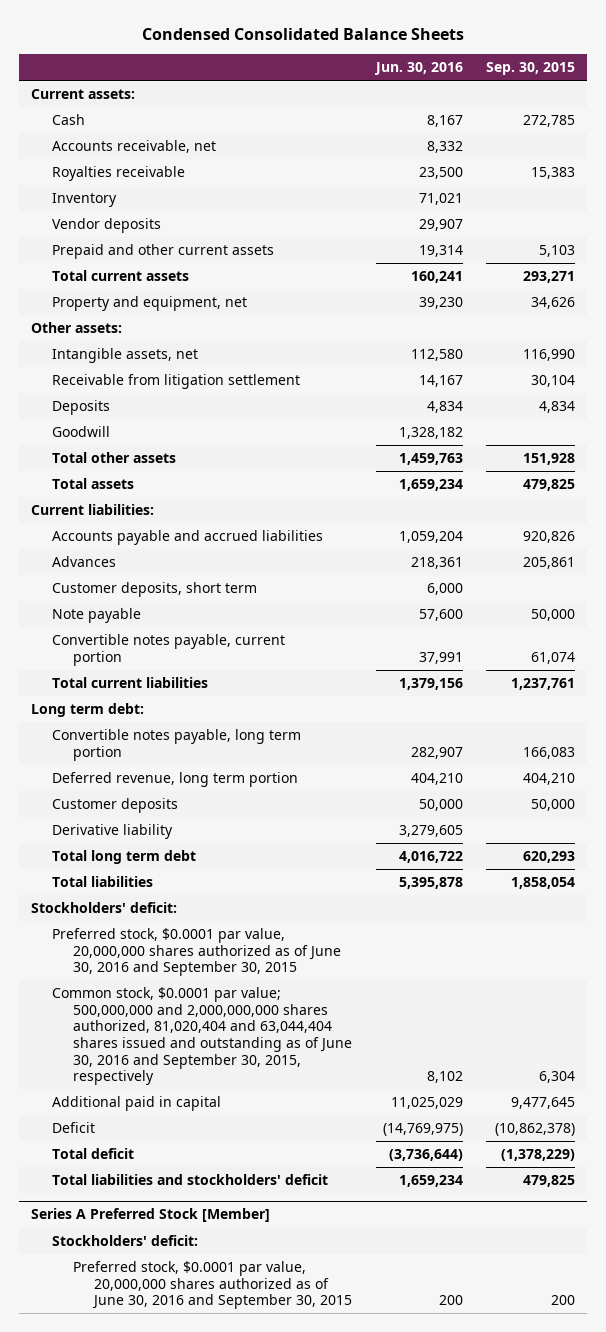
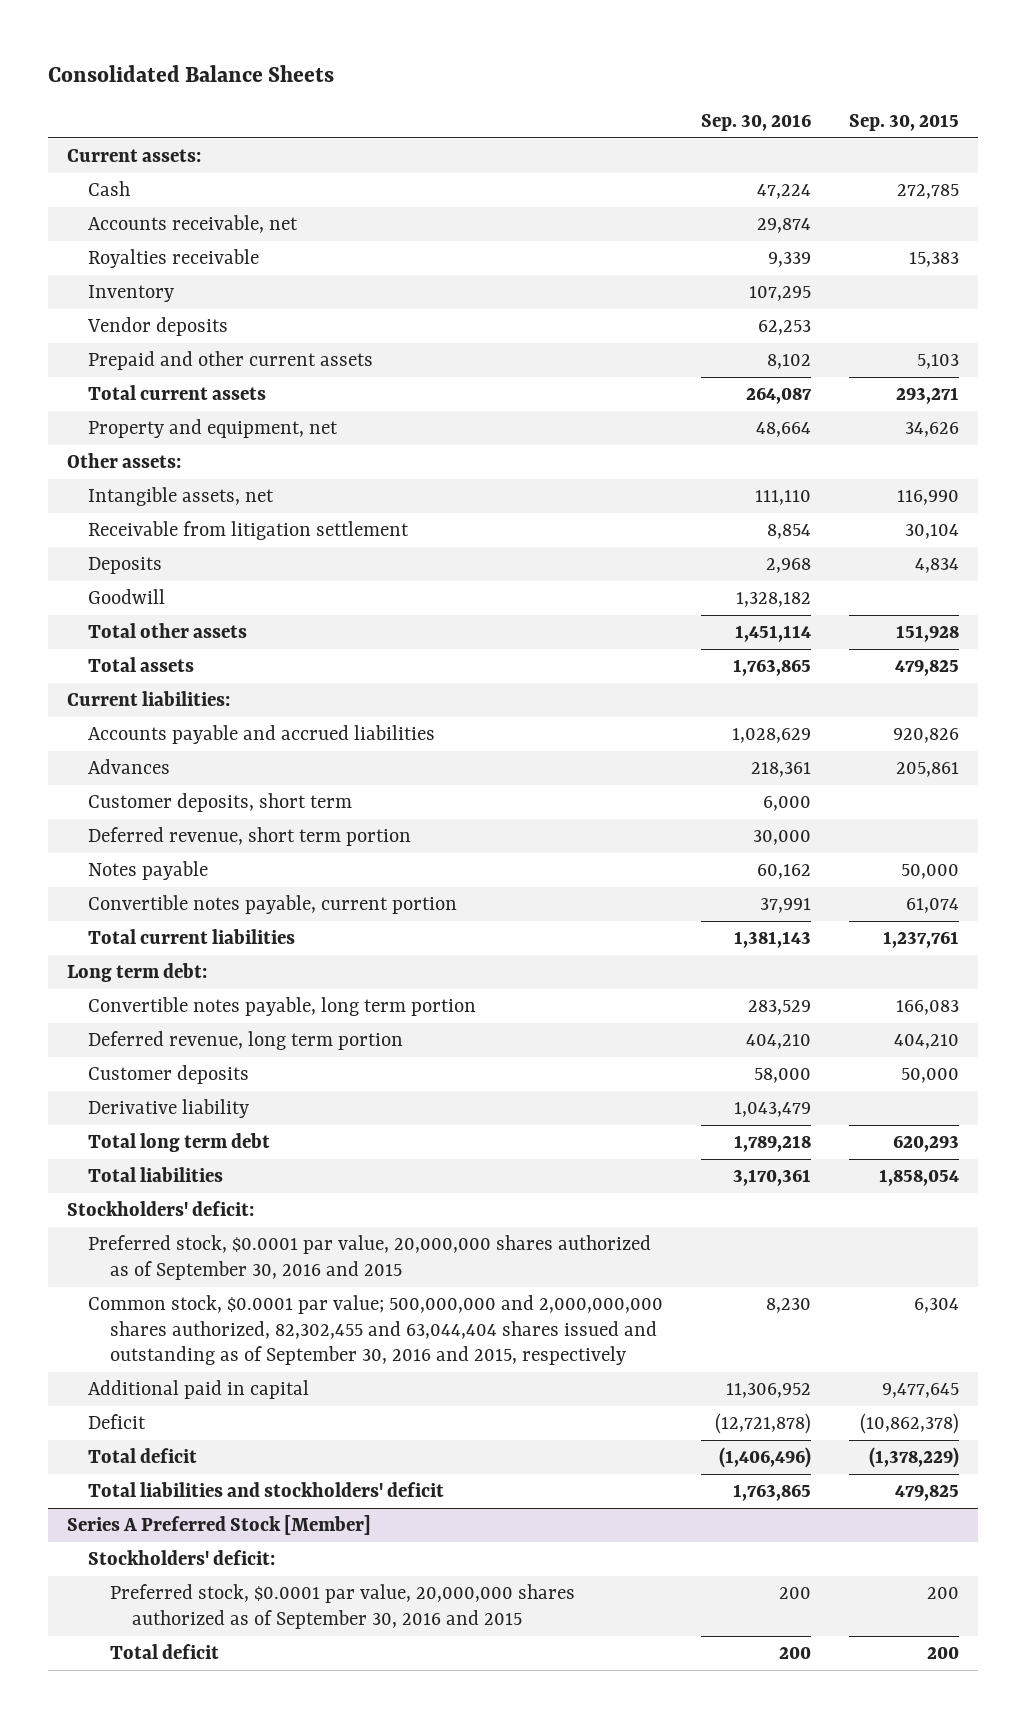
- Condensed Consolidated Balance Sheets
+ Consolidated Balance Sheets
- | Jun. 30, 2016 | Sep. 30, 2015
+ | Sep. 30, 2016 | Sep. 30, 2015
- Note payable | 57,600 | 50,000
+ Deferred revenue, short term portion | 30,000 |
+ Notes payable | 60,162 | 50,000
- Preferred stock, $0.0001 par value, 20,000,000 shares authorized as of June 30, 2016 and September 30, 2015
- Common stock, $0.0001 par value; 500,000,000 and 2,000,000,000 shares authorized, 81,020,404 and 63,044,404 shares issued and outstanding as of June 30, 2016 and September 30, 2015, respectively | 8,102 | 6,304
+ Preferred stock, $0.0001 par value, 20,000,000 shares authorized as of September 30, 2016 and 2015
+ Common stock, $0.0001 par value; 500,000,000 and 2,000,000,000 shares authorized, 82,302,455 and 63,044,404 shares issued and outstanding as of September 30, 2016 and 2015, respectively | 8,230 | 6,304
@ Series A Preferred Stock [Member]
- Preferred stock, $0.0001 par value, 20,000,000 shares authorized as of June 30, 2016 and September 30, 2015 | 200 | 200
+ Preferred stock, $0.0001 par value, 20,000,000 shares authorized as of September 30, 2016 and 2015 | 200 | 200
+ Total deficit | 200 | 200

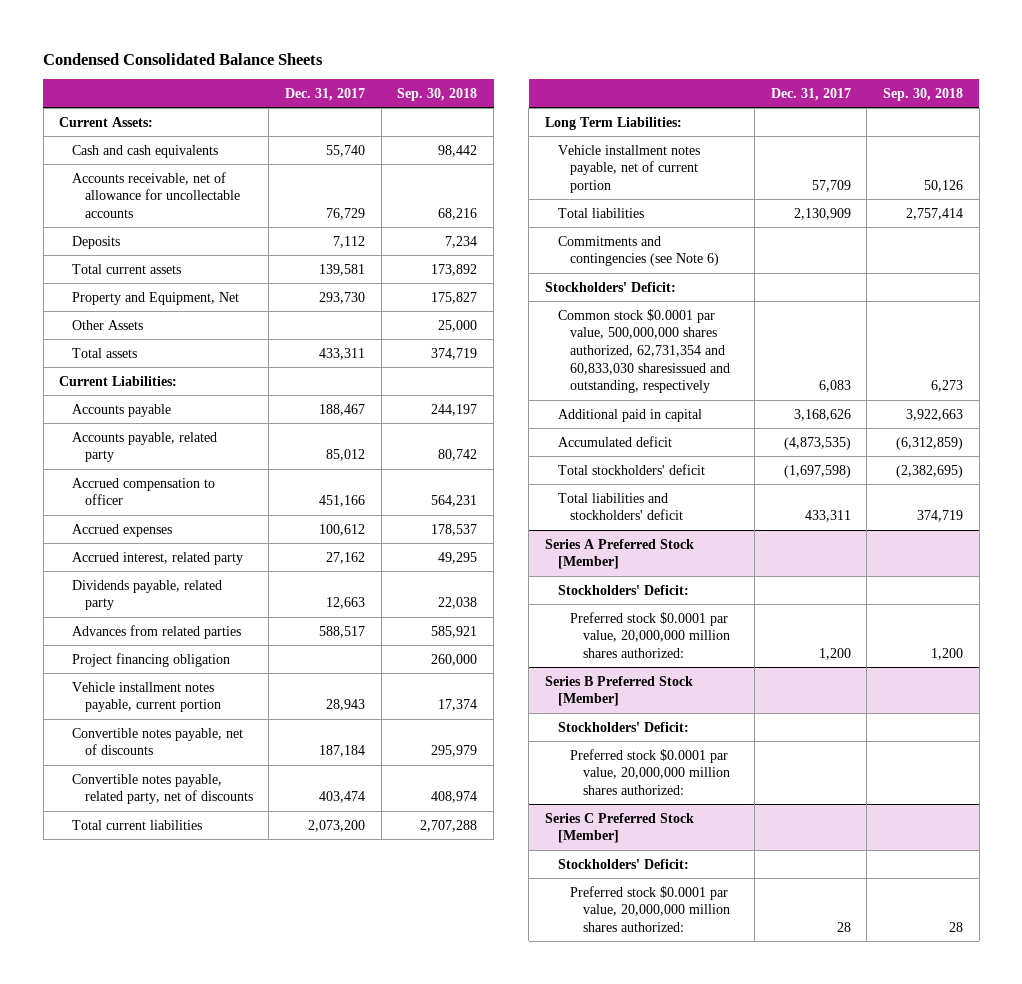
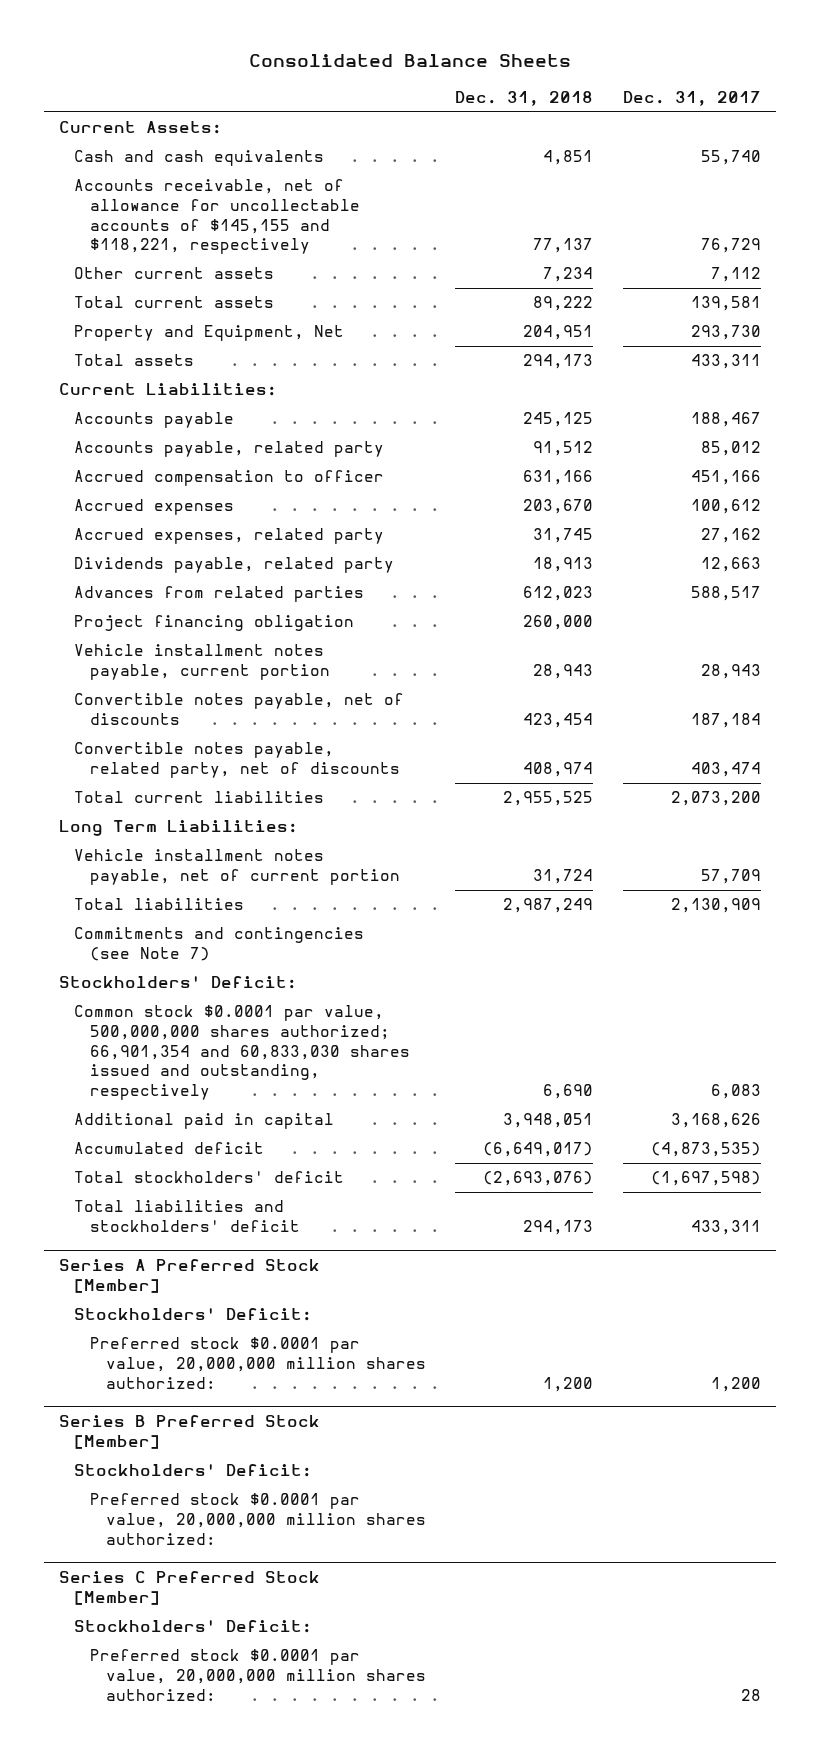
- Condensed Consolidated Balance Sheets
+ Consolidated Balance Sheets
- | Dec. 31, 2017 | Sep. 30, 2018
+ | Dec. 31, 2018 | Dec. 31, 2017
- Accounts receivable, net of allowance for uncollectable accounts | 76,729 | 68,216
- Deposits | 7,112 | 7,234
+ Accounts receivable, net of allowance for uncollectable accounts of $145,155 and $118,221, respectively | 77,137 | 76,729
+ Other current assets | 7,234 | 7,112
- Other Assets | | 25,000
- Accrued interest, related party | 27,162 | 49,295
+ Accrued expenses, related party | 31,745 | 27,162
- Commitments and contingencies (see Note 6)
+ Commitments and contingencies (see Note 7)
- Common stock $0.0001 par value, 500,000,000 shares authorized, 62,731,354 and 60,833,030 sharesissued and outstanding, respectively | 6,083 | 6,273
+ Common stock $0.0001 par value, 500,000,000 shares authorized; 66,901,354 and 60,833,030 shares issued and outstanding, respectively | 6,690 | 6,083

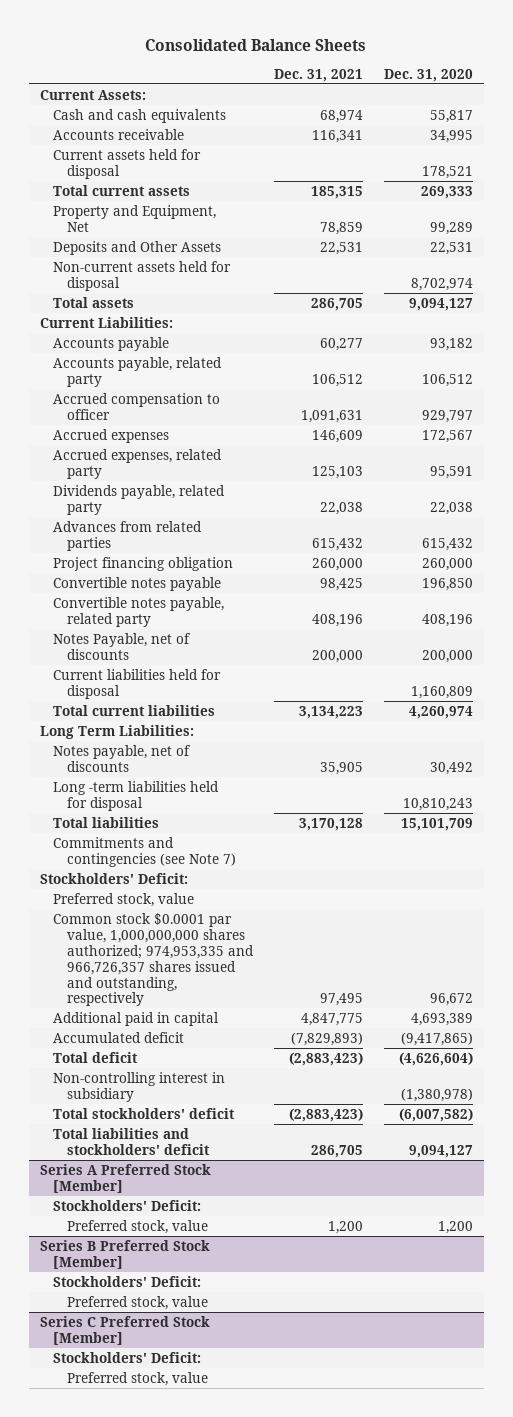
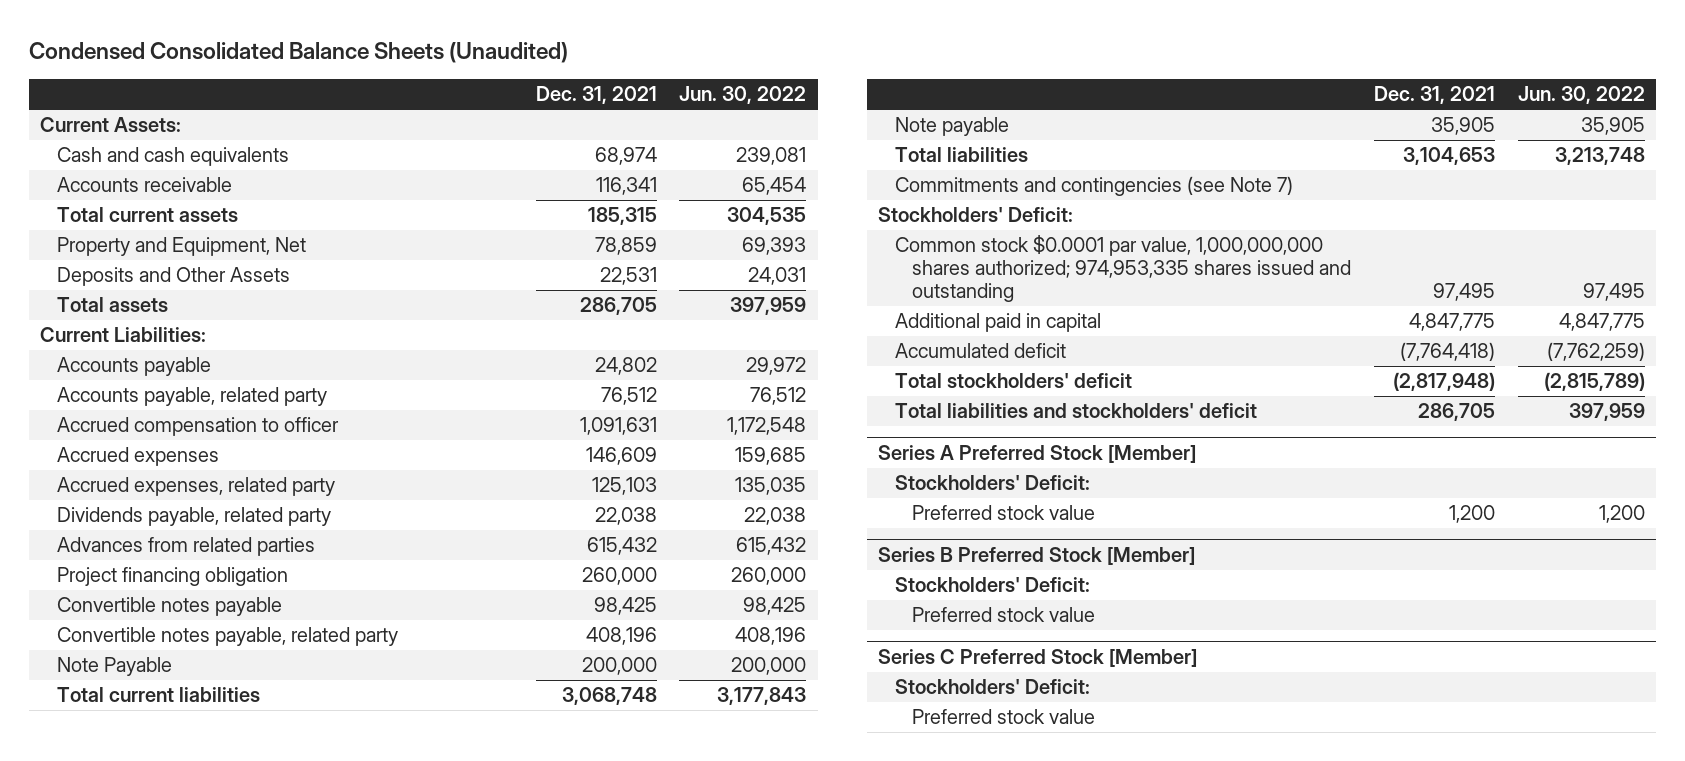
- Consolidated Balance Sheets
+ Condensed Consolidated Balance Sheets (Unaudited)
- | Dec. 31, 2021 | Dec. 31, 2020
+ | Dec. 31, 2021 | Jun. 30, 2022
- Current assets held for disposal | | 178,521
- Non-current assets held for disposal | | 8,702,974
- Accounts payable | 60,277 | 93,182
- Accounts payable, related party | 106,512 | 106,512
+ Accounts payable | 24,802 | 29,972
+ Accounts payable, related party | 76,512 | 76,512
- Notes Payable, net of discounts | 200,000 | 200,000
- Current liabilities held for disposal | | 1,160,809
- Total current liabilities | 3,134,223 | 4,260,974
- Long Term Liabilities:
- Notes payable, net of discounts | 35,905 | 30,492
- Long -term liabilities held for disposal | | 10,810,243
- Total liabilities | 3,170,128 | 15,101,709
+ Note Payable | 200,000 | 200,000
+ Total current liabilities | 3,068,748 | 3,177,843
+ Note payable | 35,905 | 35,905
+ Total liabilities | 3,104,653 | 3,213,748
- Preferred stock, value
- Common stock $0.0001 par value, 1,000,000,000 shares authorized; 974,953,335 and 966,726,357 shares issued and outstanding, respectively | 97,495 | 96,672
+ Common stock $0.0001 par value, 1,000,000,000 shares authorized; 974,953,335 shares issued and outstanding | 97,495 | 97,495
- Accumulated deficit | (7,829,893) | (9,417,865)
- Total deficit | (2,883,423) | (4,626,604)
- Non-controlling interest in subsidiary | | (1,380,978)
- Total stockholders' deficit | (2,883,423) | (6,007,582)
+ Accumulated deficit | (7,764,418) | (7,762,259)
+ Total stockholders' deficit | (2,817,948) | (2,815,789)
@ Series A Preferred Stock [Member]
- Preferred stock, value | 1,200 | 1,200
+ Preferred stock value | 1,200 | 1,200
@ Series B Preferred Stock [Member]
- Preferred stock, value
+ Preferred stock value
@ Series C Preferred Stock [Member]
- Preferred stock, value
+ Preferred stock value

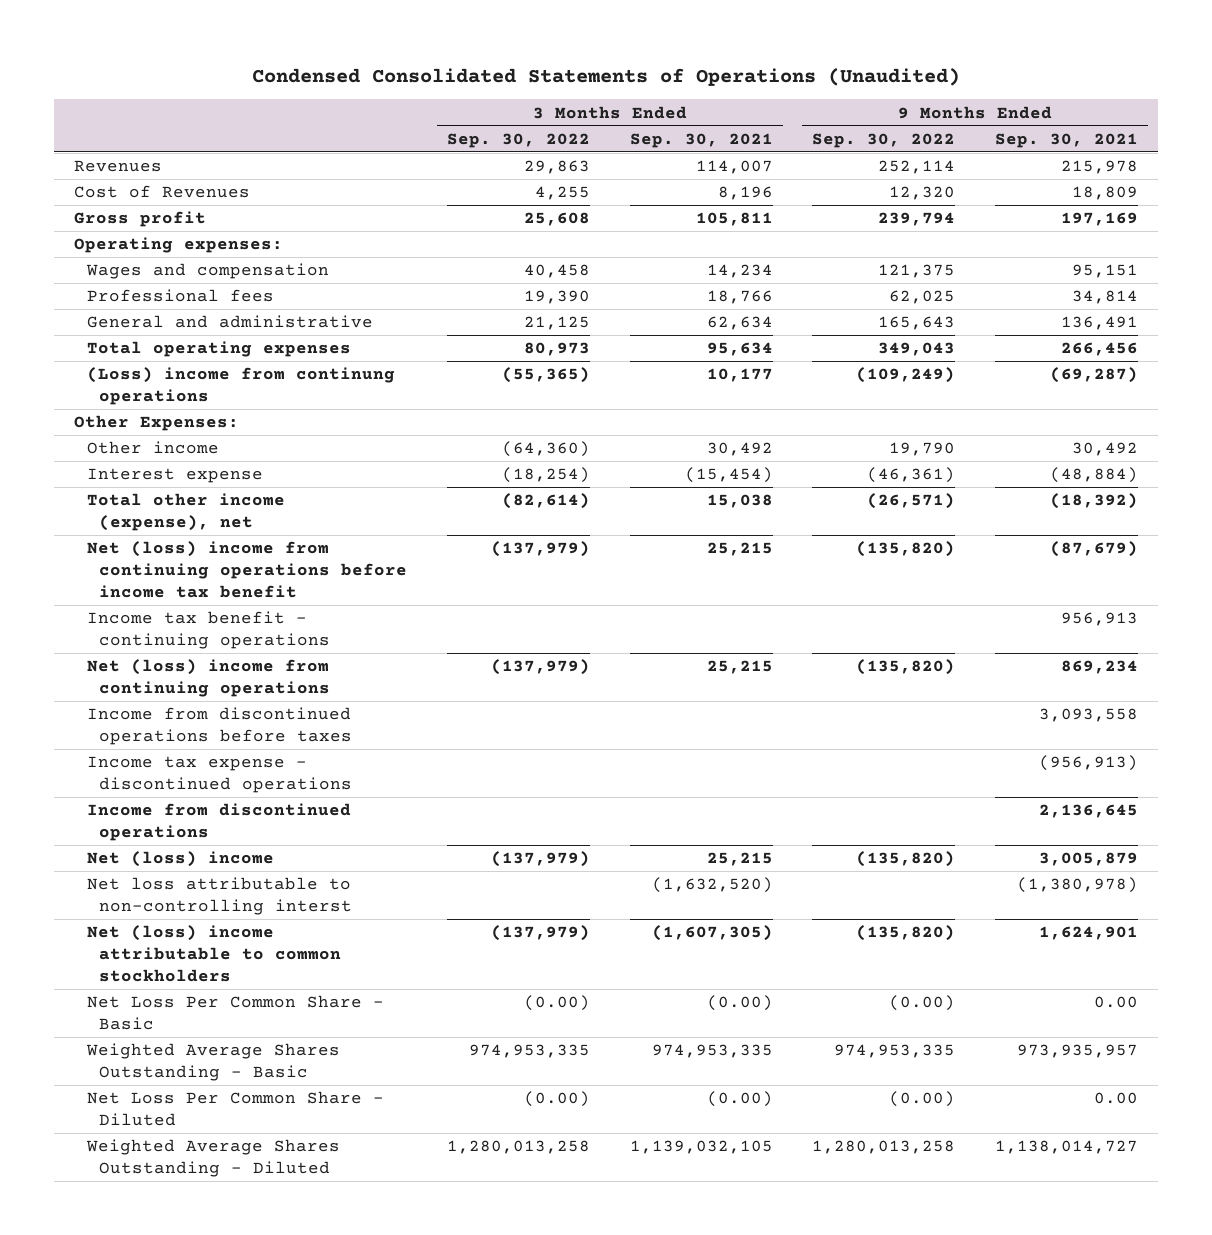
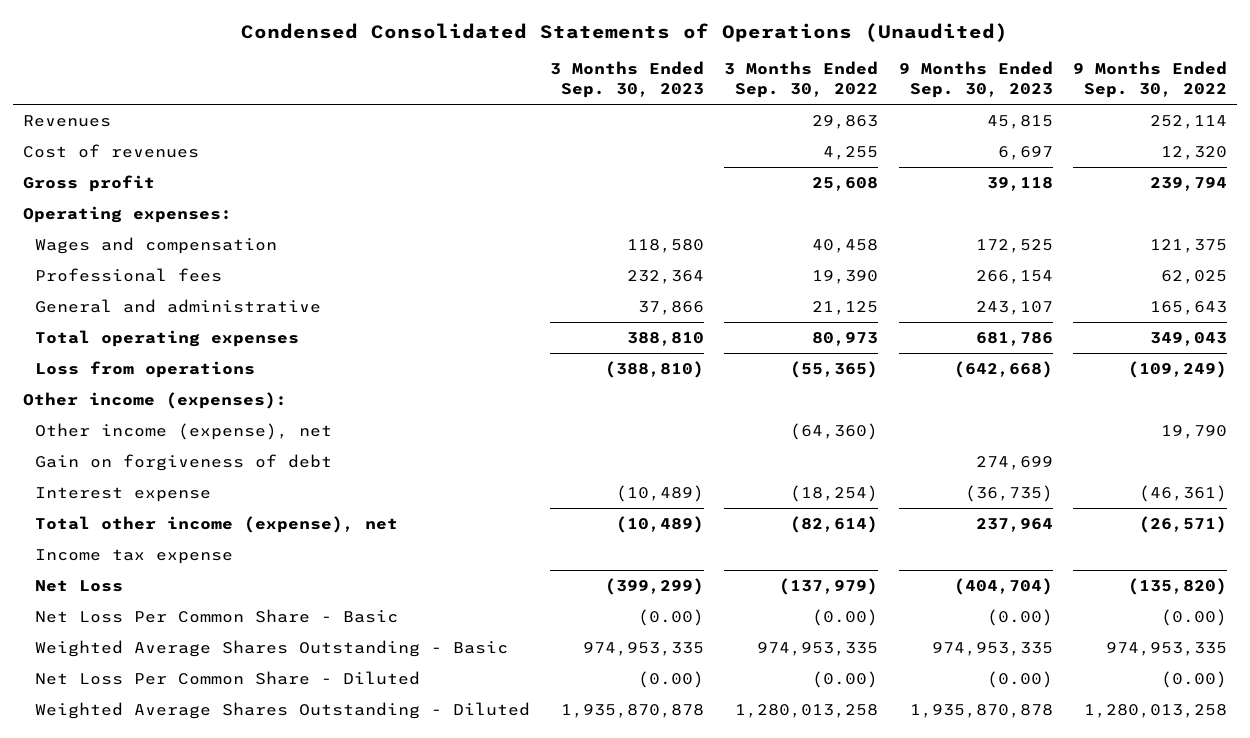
- | 3 Months Ended Sep. 30, 2022 | 3 Months Ended Sep. 30, 2021 | 9 Months Ended Sep. 30, 2022 | 9 Months Ended Sep. 30, 2021
+ | 3 Months Ended Sep. 30, 2023 | 3 Months Ended Sep. 30, 2022 | 9 Months Ended Sep. 30, 2023 | 9 Months Ended Sep. 30, 2022
- Cost of Revenues | 4,255 | 8,196 | 12,320 | 18,809
+ Cost of revenues | | 4,255 | 6,697 | 12,320
- (Loss) income from continung operations | (55,365) | 10,177 | (109,249) | (69,287)
- Other Expenses:
- Other income | (64,360) | 30,492 | 19,790 | 30,492
+ Loss from operations | (388,810) | (55,365) | (642,668) | (109,249)
+ Other income (expenses):
+ Other income (expense), net | | (64,360) | | 19,790
+ Gain on forgiveness of debt | | | 274,699 |
- Net (loss) income from continuing operations before income tax benefit | (137,979) | 25,215 | (135,820) | (87,679)
- Income tax benefit - continuing operations | | | | 956,913
- Net (loss) income from continuing operations | (137,979) | 25,215 | (135,820) | 869,234
- Income from discontinued operations before taxes | | | | 3,093,558
- Income tax expense - discontinued operations | | | | (956,913)
- Income from discontinued operations | | | | 2,136,645
- Net (loss) income | (137,979) | 25,215 | (135,820) | 3,005,879
- Net loss attributable to non-controlling interst | | (1,632,520) | | (1,380,978)
- Net (loss) income attributable to common stockholders | (137,979) | (1,607,305) | (135,820) | 1,624,901
+ Income tax expense
+ Net Loss | (399,299) | (137,979) | (404,704) | (135,820)

